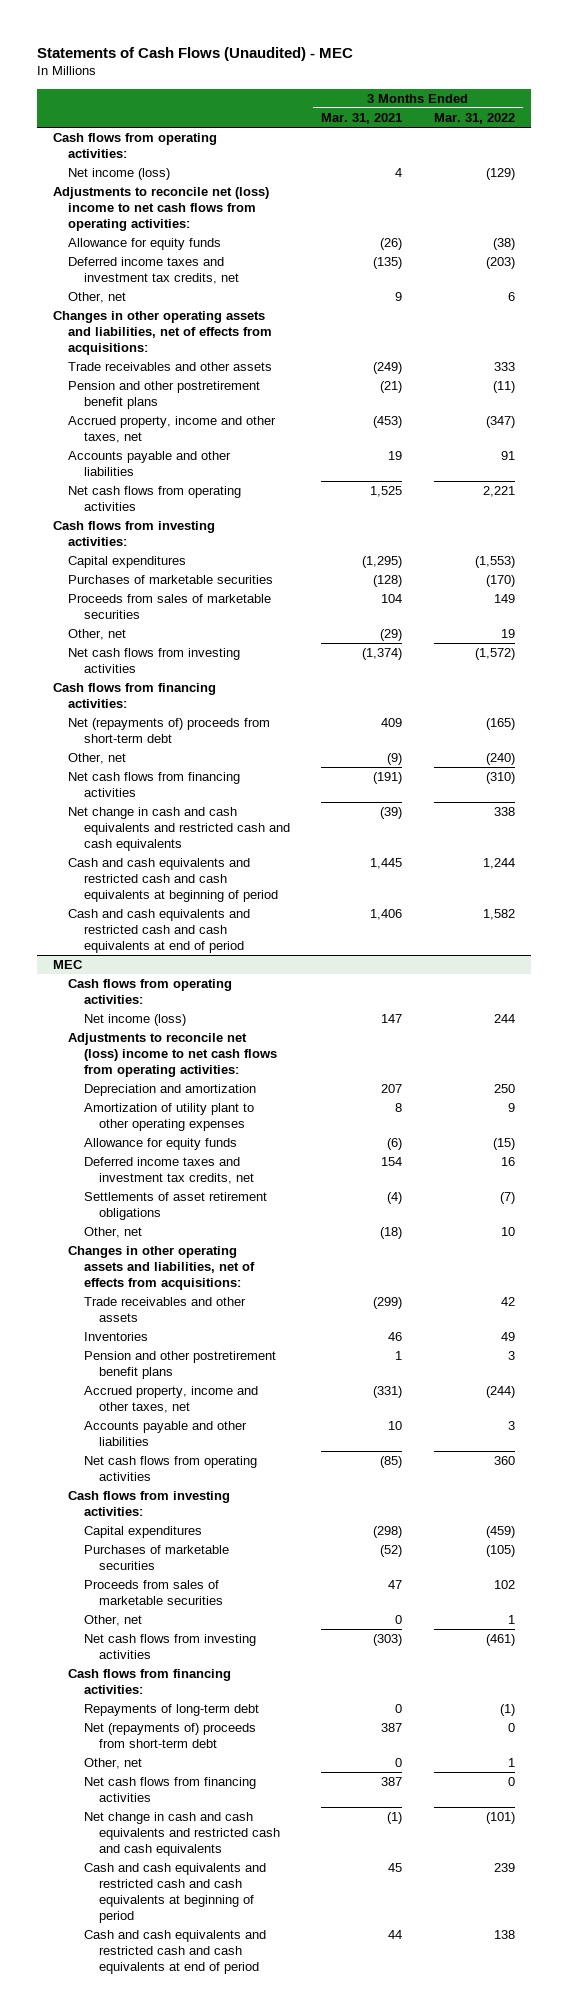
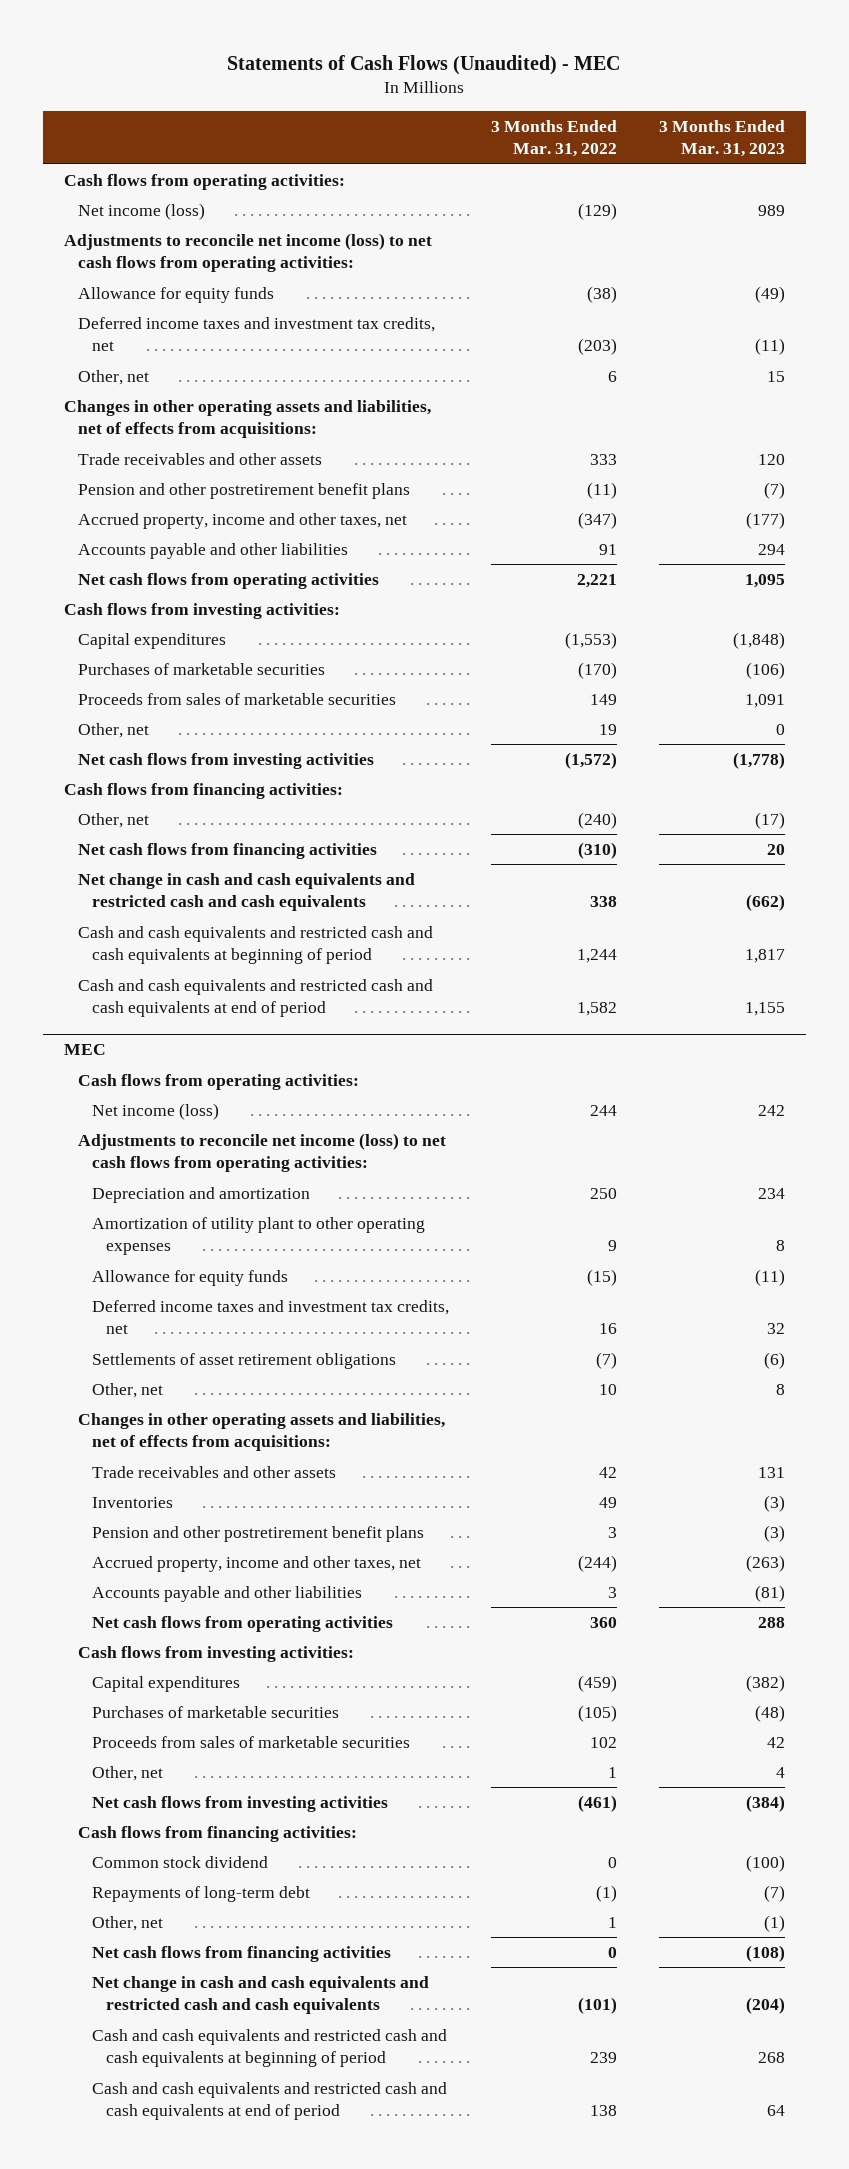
- | 3 Months Ended Mar. 31, 2021 | 3 Months Ended Mar. 31, 2022
+ | 3 Months Ended Mar. 31, 2022 | 3 Months Ended Mar. 31, 2023
- Adjustments to reconcile net (loss) income to net cash flows from operating activities:
+ Adjustments to reconcile net income (loss) to net cash flows from operating activities:
- Net (repayments of) proceeds from short-term debt | 409 | (165)
@ MEC
- Adjustments to reconcile net (loss) income to net cash flows from operating activities:
+ Adjustments to reconcile net income (loss) to net cash flows from operating activities:
+ Common stock dividend | 0 | (100)
- Net (repayments of) proceeds from short-term debt | 387 | 0

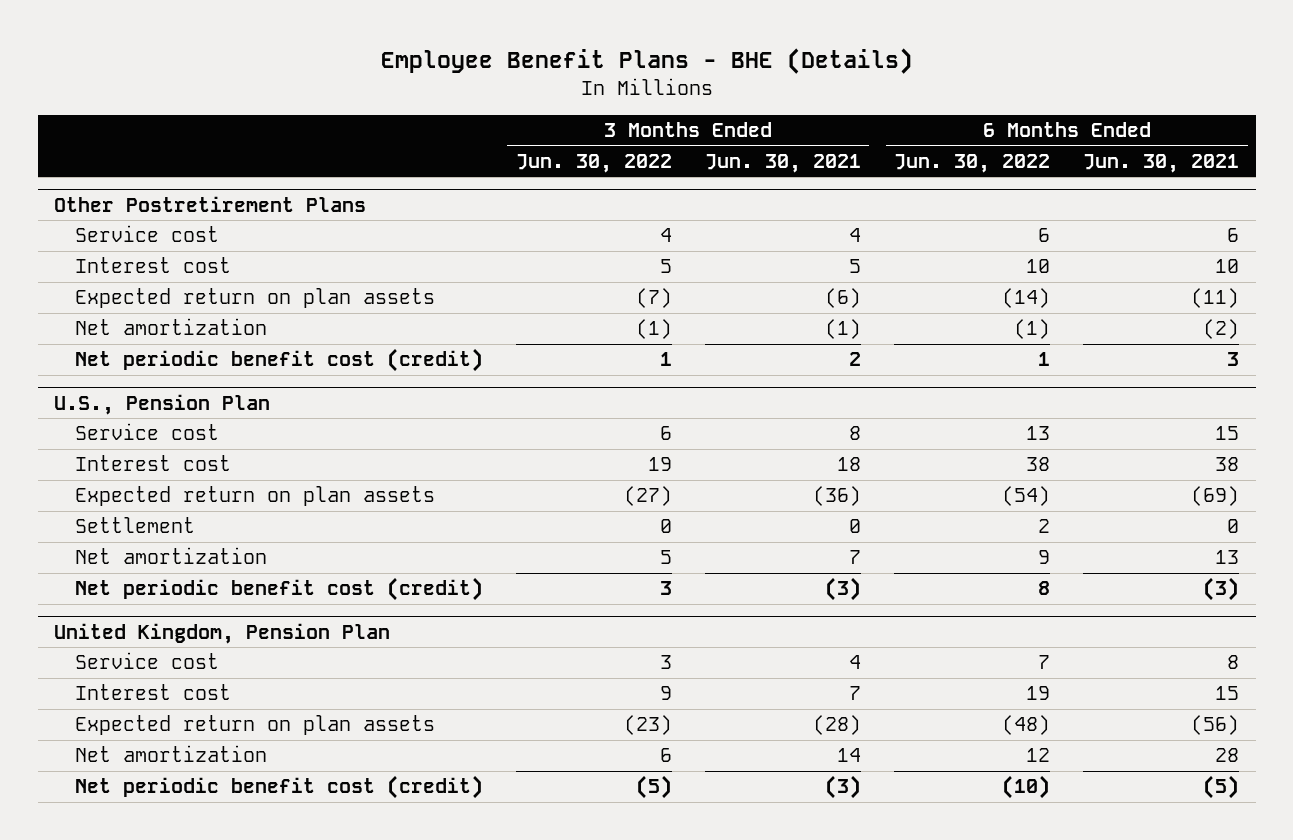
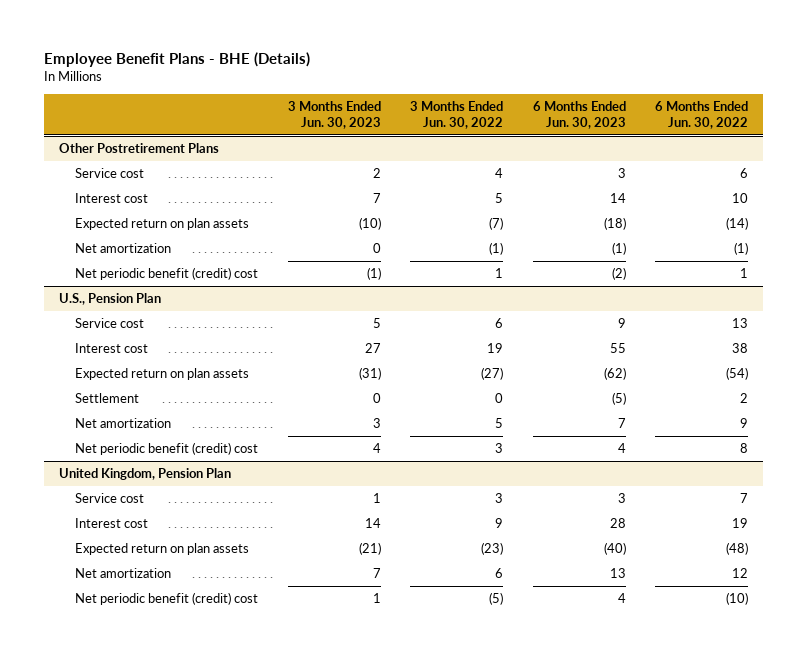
- | 3 Months Ended Jun. 30, 2022 | 3 Months Ended Jun. 30, 2021 | 6 Months Ended Jun. 30, 2022 | 6 Months Ended Jun. 30, 2021
+ | 3 Months Ended Jun. 30, 2023 | 3 Months Ended Jun. 30, 2022 | 6 Months Ended Jun. 30, 2023 | 6 Months Ended Jun. 30, 2022
@ Other Postretirement Plans
- Net periodic benefit cost (credit) | 1 | 2 | 1 | 3
+ Net periodic benefit (credit) cost | (1) | 1 | (2) | 1
@ U.S., Pension Plan
- Net periodic benefit cost (credit) | 3 | (3) | 8 | (3)
+ Net periodic benefit (credit) cost | 4 | 3 | 4 | 8
@ United Kingdom, Pension Plan
- Net periodic benefit cost (credit) | (5) | (3) | (10) | (5)
+ Net periodic benefit (credit) cost | 1 | (5) | 4 | (10)

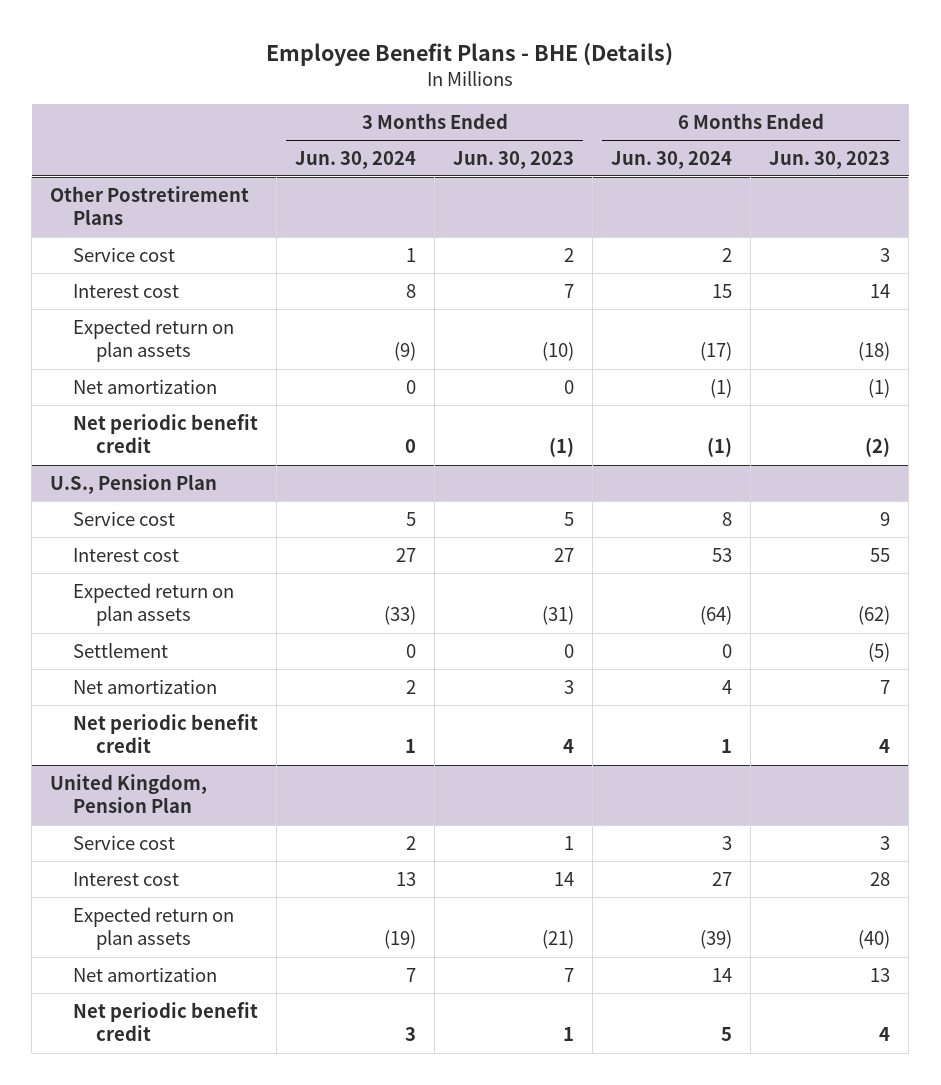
- | 3 Months Ended Jun. 30, 2023 | 3 Months Ended Jun. 30, 2022 | 6 Months Ended Jun. 30, 2023 | 6 Months Ended Jun. 30, 2022
+ | 3 Months Ended Jun. 30, 2024 | 3 Months Ended Jun. 30, 2023 | 6 Months Ended Jun. 30, 2024 | 6 Months Ended Jun. 30, 2023
@ Other Postretirement Plans
- Net periodic benefit (credit) cost | (1) | 1 | (2) | 1
+ Net periodic benefit credit | 0 | (1) | (1) | (2)
@ U.S., Pension Plan
- Net periodic benefit (credit) cost | 4 | 3 | 4 | 8
+ Net periodic benefit credit | 1 | 4 | 1 | 4
@ United Kingdom, Pension Plan
- Net periodic benefit (credit) cost | 1 | (5) | 4 | (10)
+ Net periodic benefit credit | 3 | 1 | 5 | 4

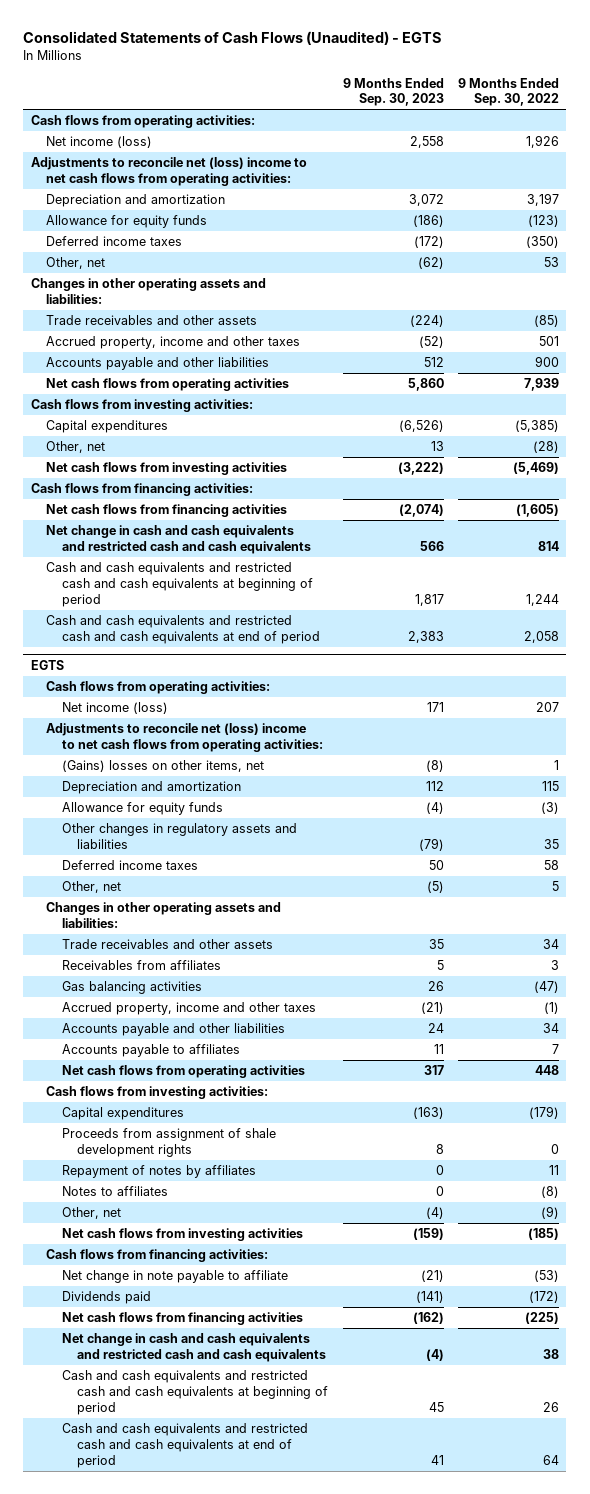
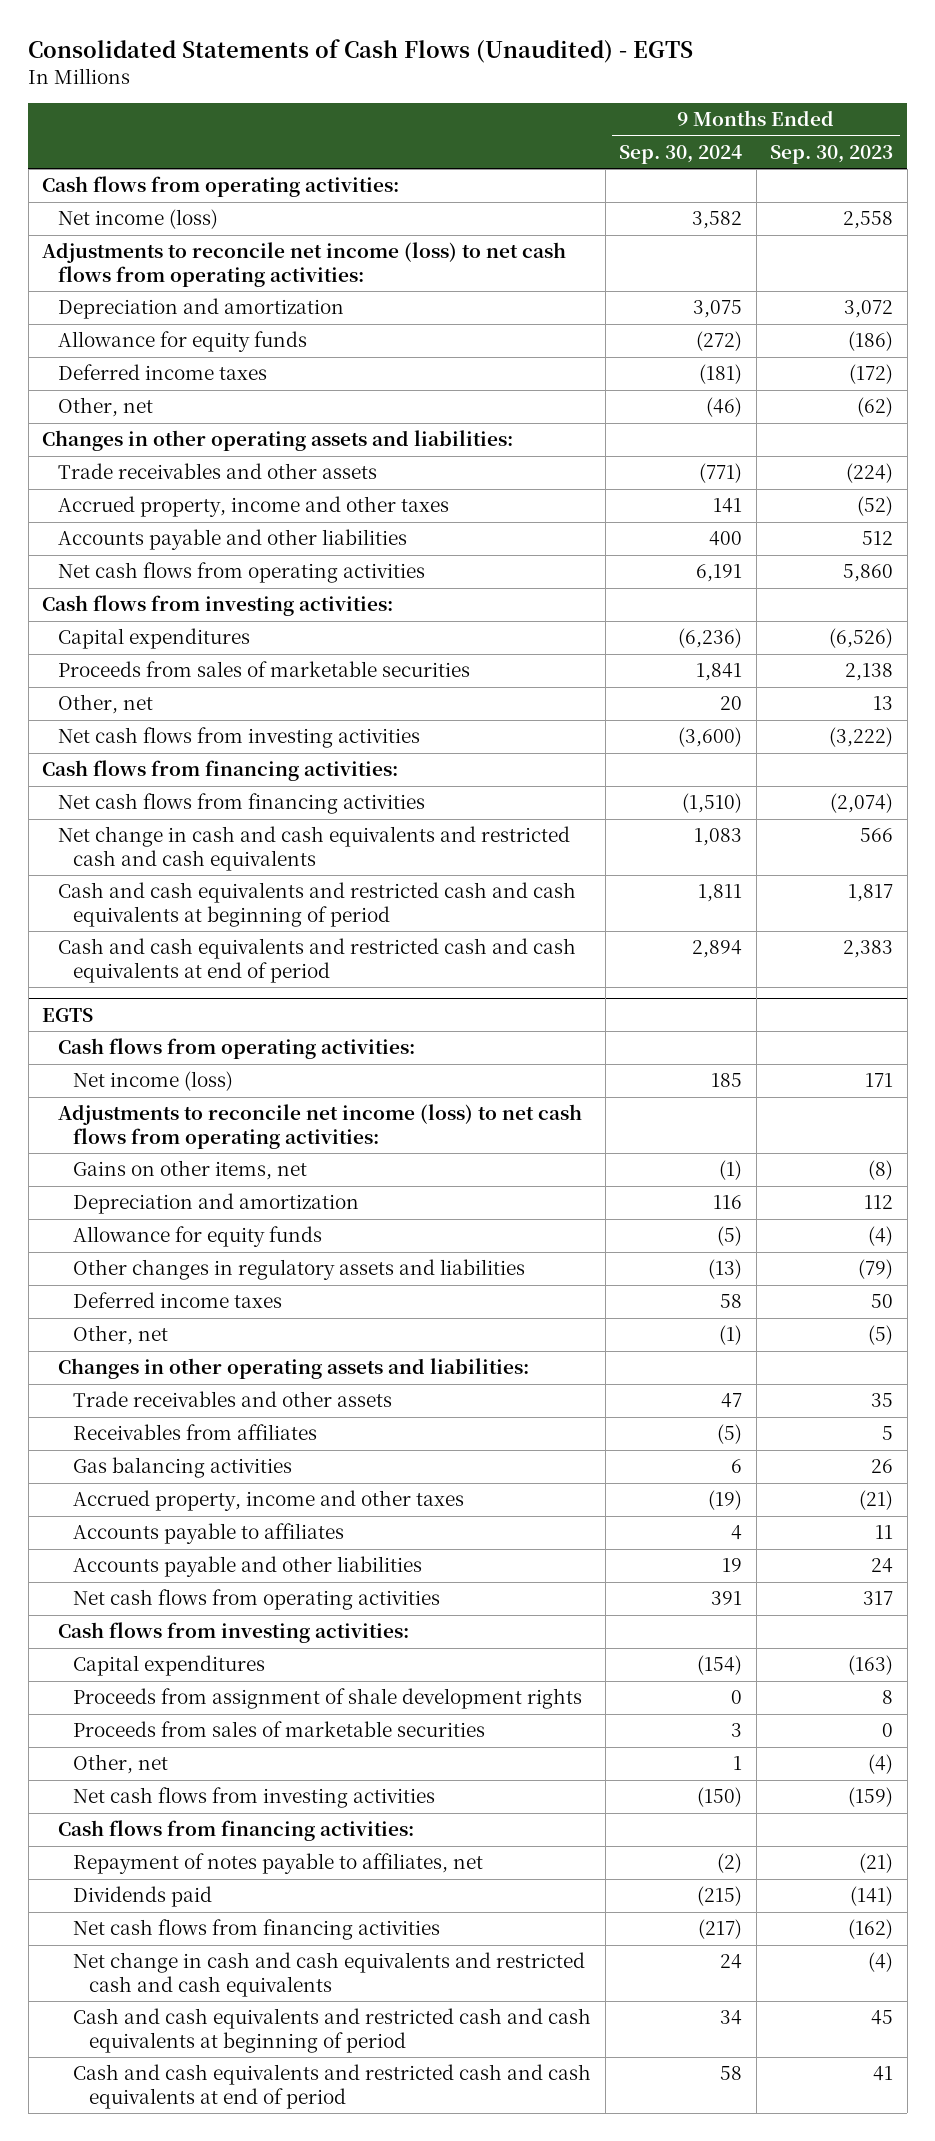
- | 9 Months Ended Sep. 30, 2023 | 9 Months Ended Sep. 30, 2022
+ | 9 Months Ended Sep. 30, 2024 | 9 Months Ended Sep. 30, 2023
- Adjustments to reconcile net (loss) income to net cash flows from operating activities:
+ Adjustments to reconcile net income (loss) to net cash flows from operating activities:
+ Proceeds from sales of marketable securities | 1,841 | 2,138
@ EGTS
- Adjustments to reconcile net (loss) income to net cash flows from operating activities:
- (Gains) losses on other items, net | (8) | 1
+ Adjustments to reconcile net income (loss) to net cash flows from operating activities:
+ Gains on other items, net | (1) | (8)
moved down: Accounts payable and other liabilities | 19 | 24
- Repayment of notes by affiliates | 0 | 11
- Notes to affiliates | 0 | (8)
+ Proceeds from sales of marketable securities | 3 | 0
- Net change in note payable to affiliate | (21) | (53)
+ Repayment of notes payable to affiliates, net | (2) | (21)

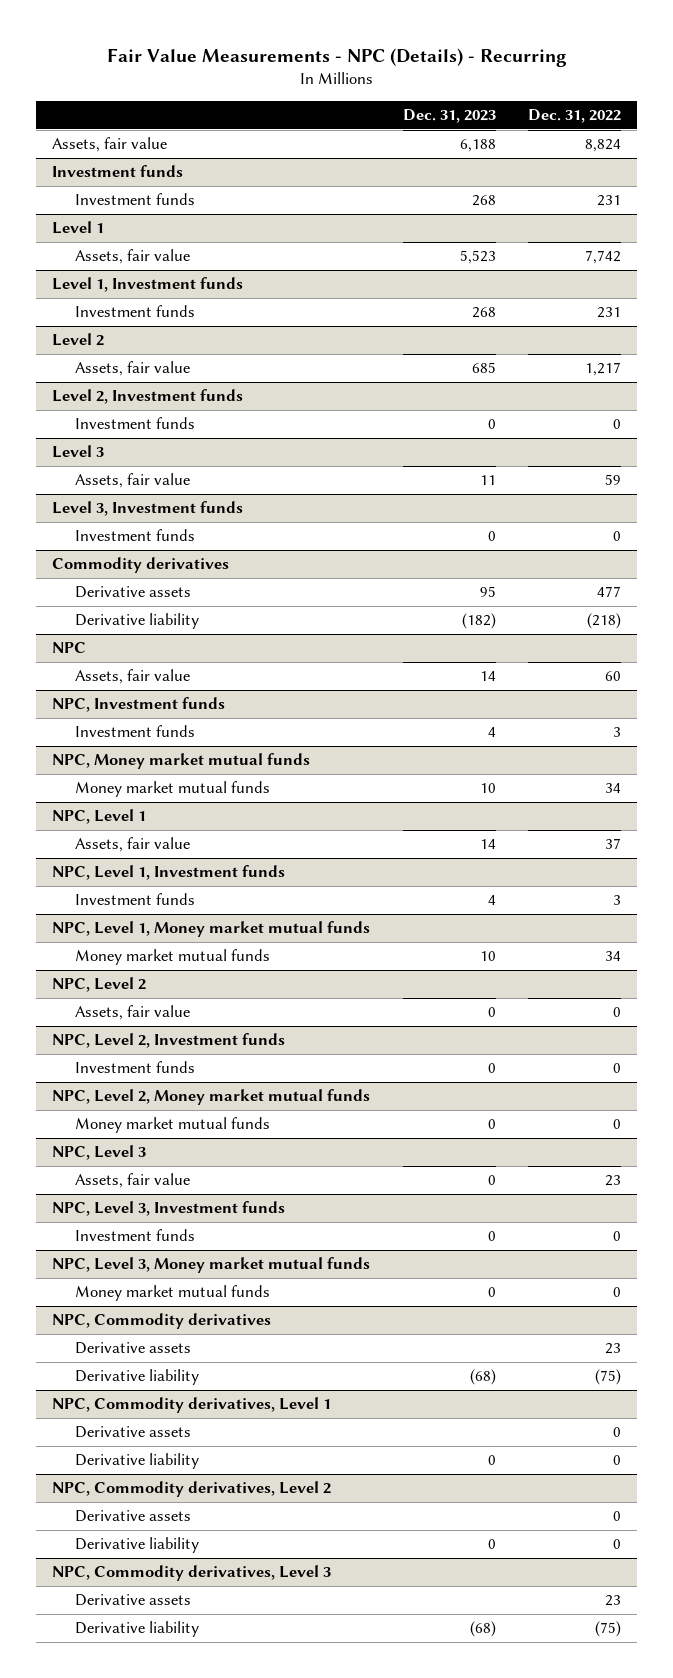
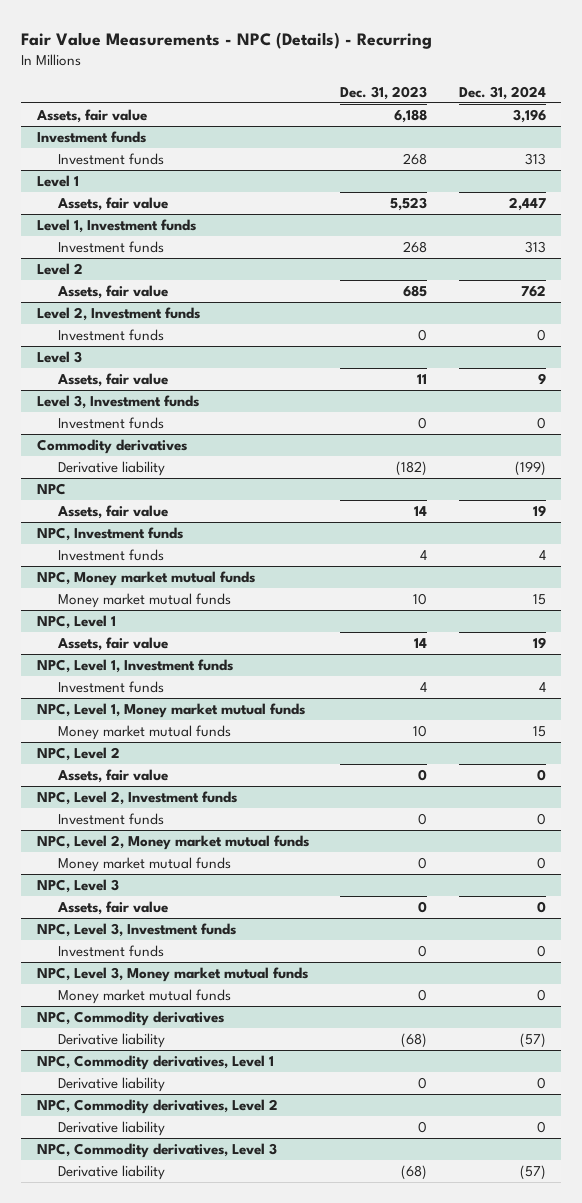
- | Dec. 31, 2023 | Dec. 31, 2022
+ | Dec. 31, 2023 | Dec. 31, 2024
@ Commodity derivatives
- Derivative assets | 95 | 477
@ NPC, Commodity derivatives
- Derivative assets | | 23
@ NPC, Commodity derivatives, Level 1
- Derivative assets | | 0
@ NPC, Commodity derivatives, Level 2
- Derivative assets | | 0
@ NPC, Commodity derivatives, Level 3
- Derivative assets | | 23

